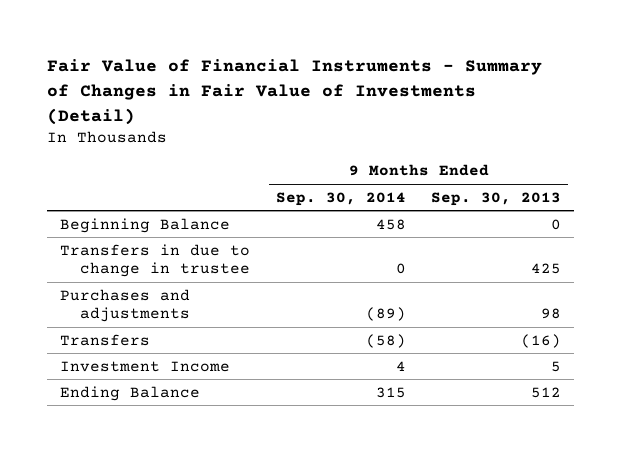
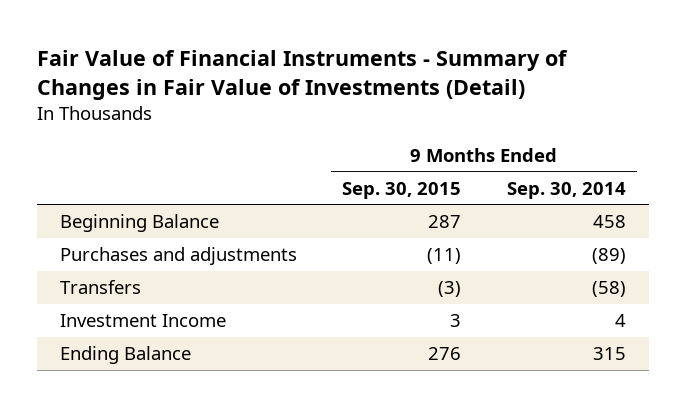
- | 9 Months Ended Sep. 30, 2014 | 9 Months Ended Sep. 30, 2013
+ | 9 Months Ended Sep. 30, 2015 | 9 Months Ended Sep. 30, 2014
- Transfers in due to change in trustee | 0 | 425

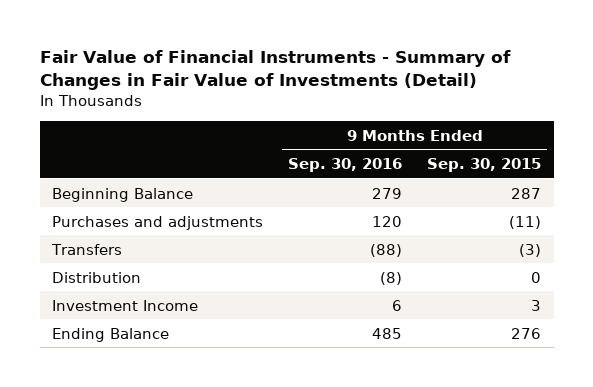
- | 9 Months Ended Sep. 30, 2015 | 9 Months Ended Sep. 30, 2014
+ | 9 Months Ended Sep. 30, 2016 | 9 Months Ended Sep. 30, 2015
+ Distribution | (8) | 0

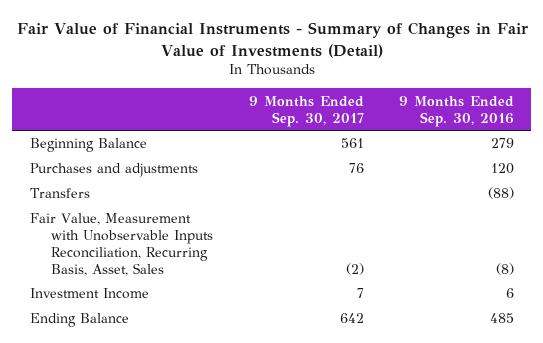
- | 9 Months Ended Sep. 30, 2016 | 9 Months Ended Sep. 30, 2015
+ | 9 Months Ended Sep. 30, 2017 | 9 Months Ended Sep. 30, 2016
- Distribution | (8) | 0
+ Fair Value, Measurement with Unobservable Inputs Reconciliation, Recurring Basis, Asset, Sales | (2) | (8)

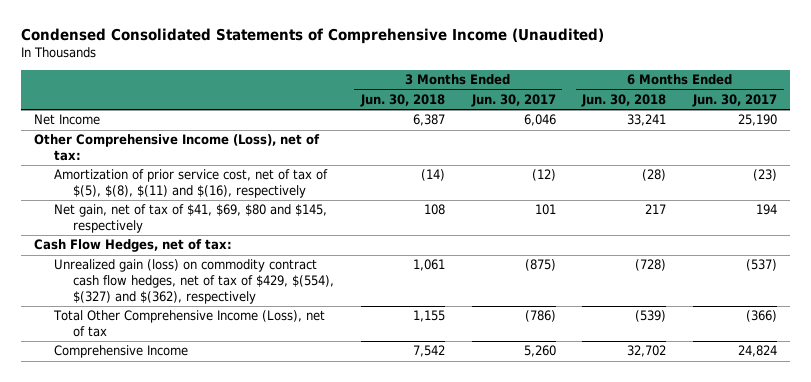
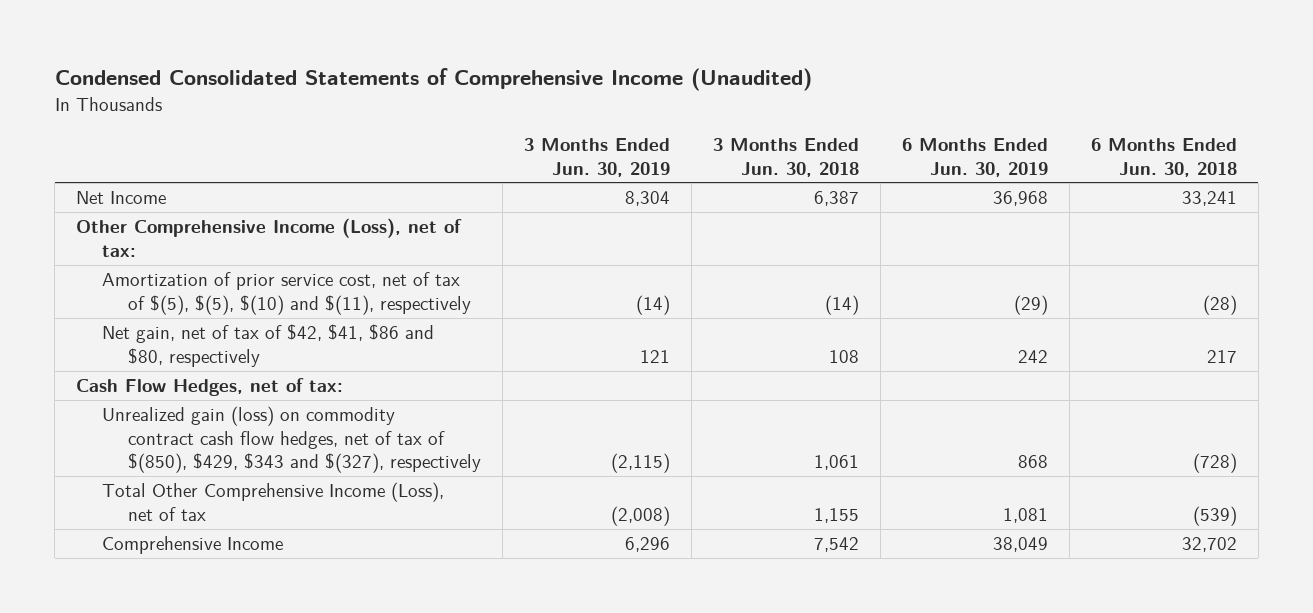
- | 3 Months Ended Jun. 30, 2018 | 3 Months Ended Jun. 30, 2017 | 6 Months Ended Jun. 30, 2018 | 6 Months Ended Jun. 30, 2017
+ | 3 Months Ended Jun. 30, 2019 | 3 Months Ended Jun. 30, 2018 | 6 Months Ended Jun. 30, 2019 | 6 Months Ended Jun. 30, 2018
- Amortization of prior service cost, net of tax of $(5), $(8), $(11) and $(16), respectively | (14) | (12) | (28) | (23)
- Net gain, net of tax of $41, $69, $80 and $145, respectively | 108 | 101 | 217 | 194
+ Amortization of prior service cost, net of tax of $(5), $(5), $(10) and $(11), respectively | (14) | (14) | (29) | (28)
+ Net gain, net of tax of $42, $41, $86 and $80, respectively | 121 | 108 | 242 | 217
- Unrealized gain (loss) on commodity contract cash flow hedges, net of tax of $429, $(554), $(327) and $(362), respectively | 1,061 | (875) | (728) | (537)
+ Unrealized gain (loss) on commodity contract cash flow hedges, net of tax of $(850), $429, $343 and $(327), respectively | (2,115) | 1,061 | 868 | (728)

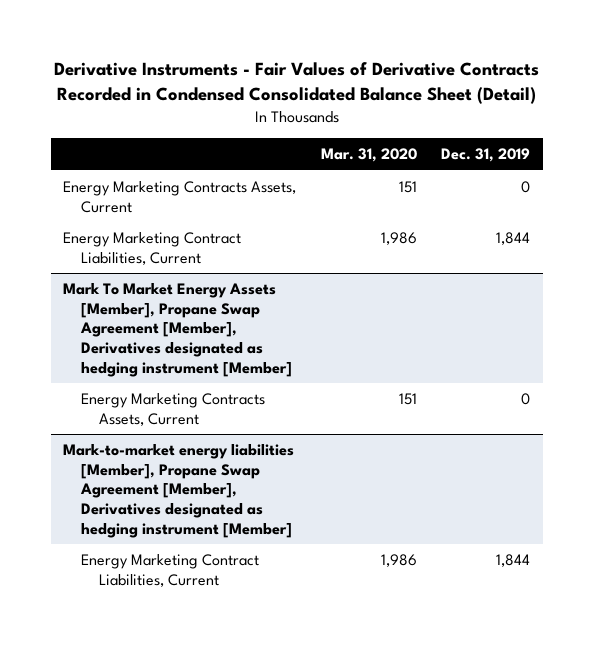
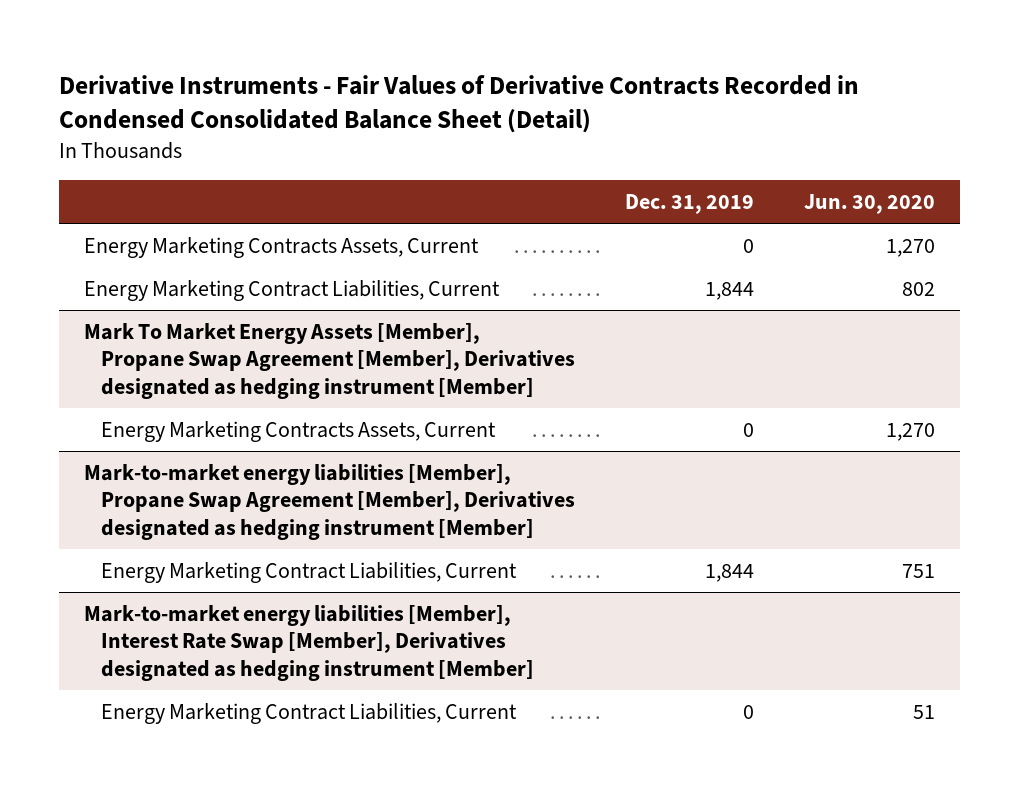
- | Mar. 31, 2020 | Dec. 31, 2019
+ | Dec. 31, 2019 | Jun. 30, 2020
+ Mark-to-market energy liabilities [Member], Interest Rate Swap [Member], Derivatives designated as hedging instrument [Member]
+ Energy Marketing Contract Liabilities, Current | 0 | 51

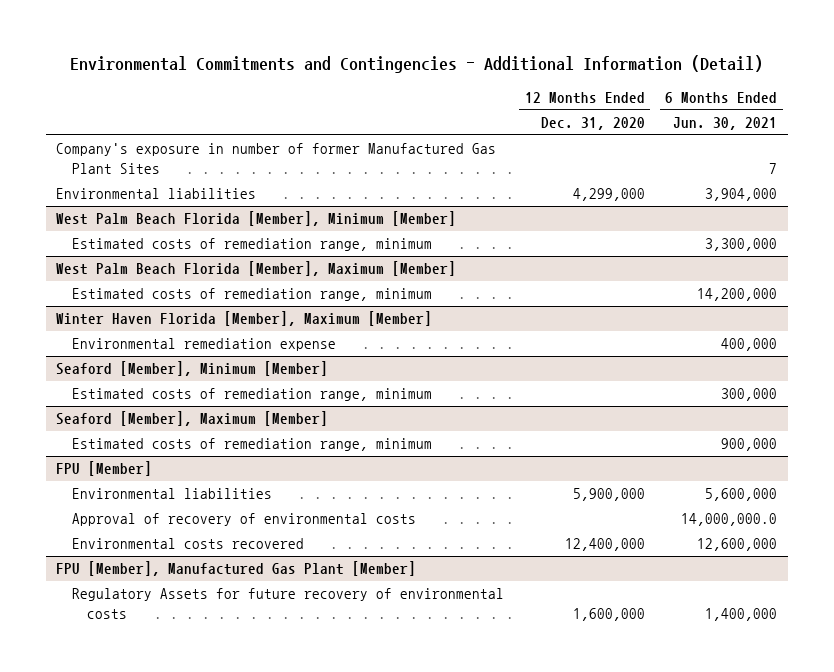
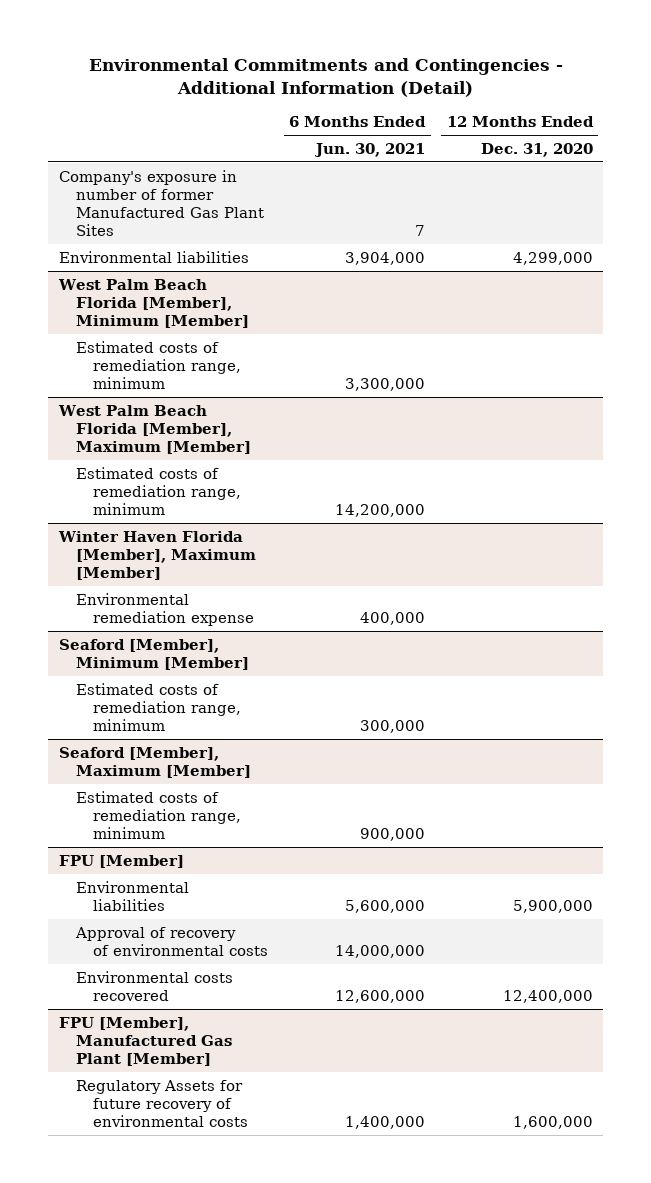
- | 12 Months Ended Dec. 31, 2020 | 6 Months Ended Jun. 30, 2021
+ | 6 Months Ended Jun. 30, 2021 | 12 Months Ended Dec. 31, 2020
@ FPU [Member]
- Approval of recovery of environmental costs | | 14,000,000.0
+ Approval of recovery of environmental costs | 14,000,000 |

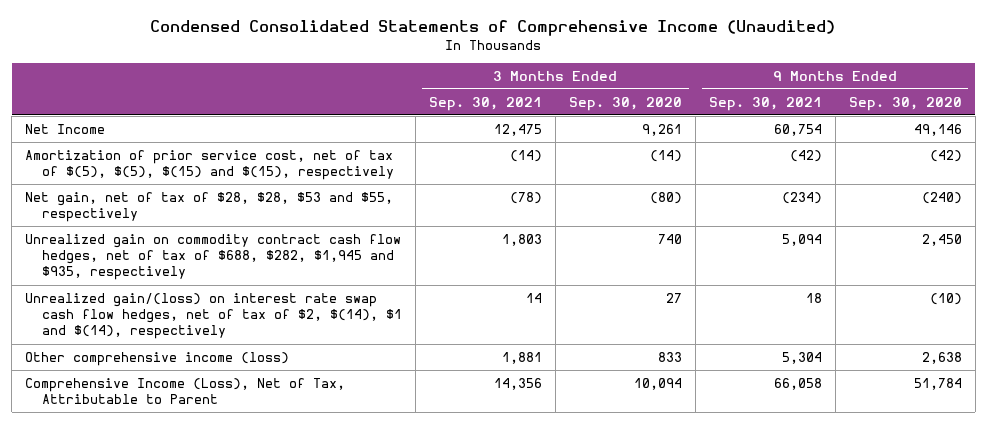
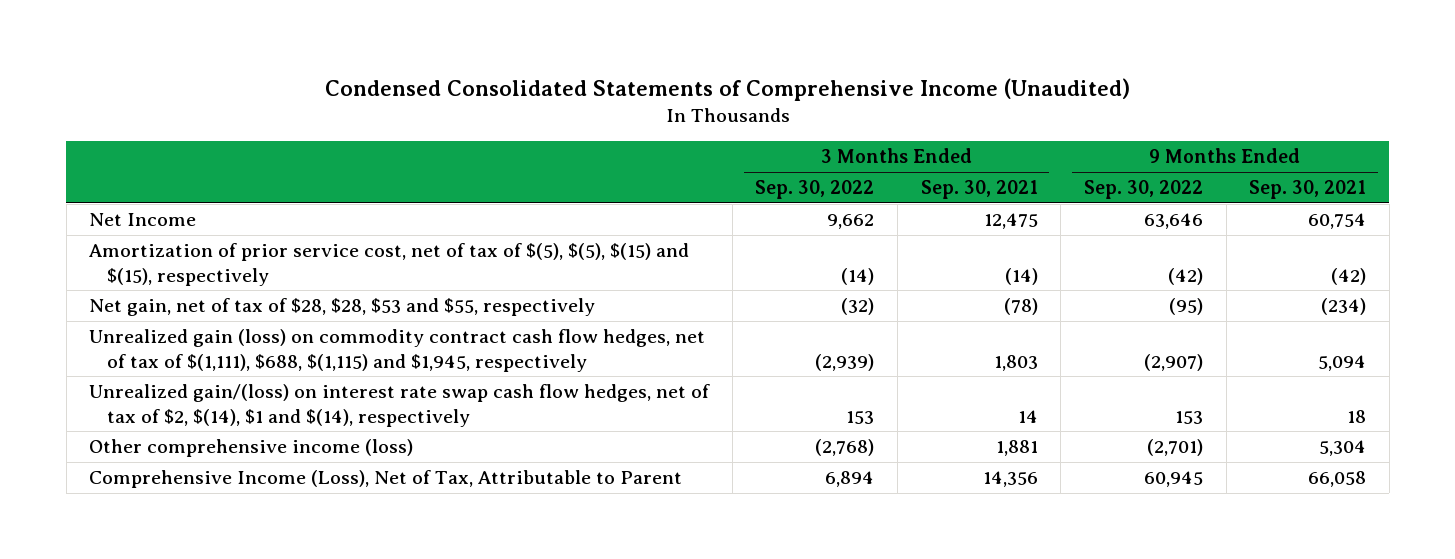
- | 3 Months Ended Sep. 30, 2021 | 3 Months Ended Sep. 30, 2020 | 9 Months Ended Sep. 30, 2021 | 9 Months Ended Sep. 30, 2020
+ | 3 Months Ended Sep. 30, 2022 | 3 Months Ended Sep. 30, 2021 | 9 Months Ended Sep. 30, 2022 | 9 Months Ended Sep. 30, 2021
- Unrealized gain on commodity contract cash flow hedges, net of tax of $688, $282, $1,945 and $935, respectively | 1,803 | 740 | 5,094 | 2,450
+ Unrealized gain (loss) on commodity contract cash flow hedges, net of tax of $(1,111), $688, $(1,115) and $1,945, respectively | (2,939) | 1,803 | (2,907) | 5,094

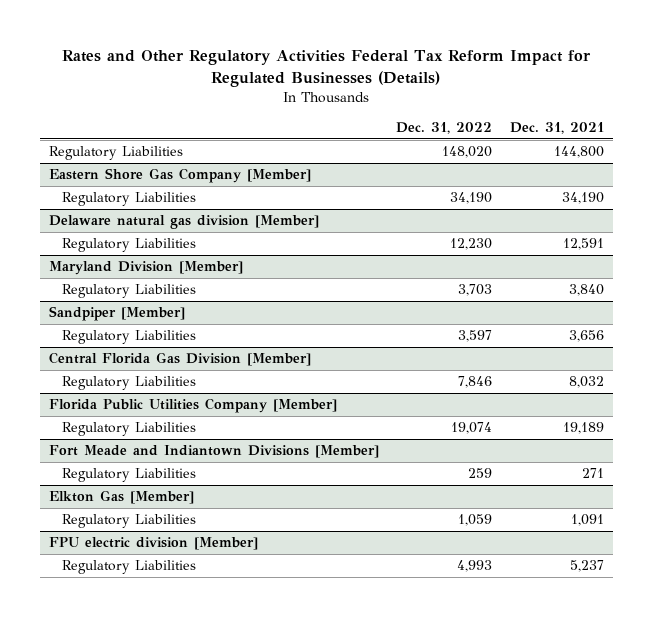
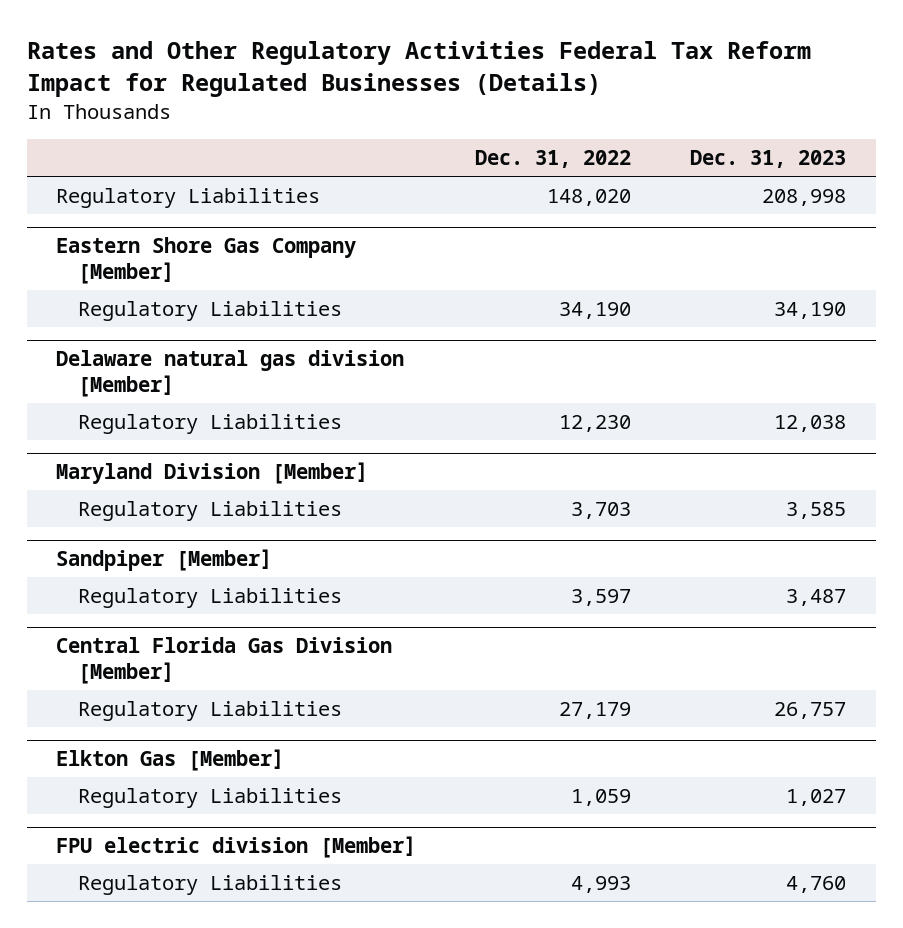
- | Dec. 31, 2022 | Dec. 31, 2021
+ | Dec. 31, 2022 | Dec. 31, 2023
@ Central Florida Gas Division [Member]
- Regulatory Liabilities | 7,846 | 8,032
- Florida Public Utilities Company [Member]
- Regulatory Liabilities | 19,074 | 19,189
- Fort Meade and Indiantown Divisions [Member]
- Regulatory Liabilities | 259 | 271
@ Central Florida Gas Division [Member]
+ Regulatory Liabilities | 27,179 | 26,757

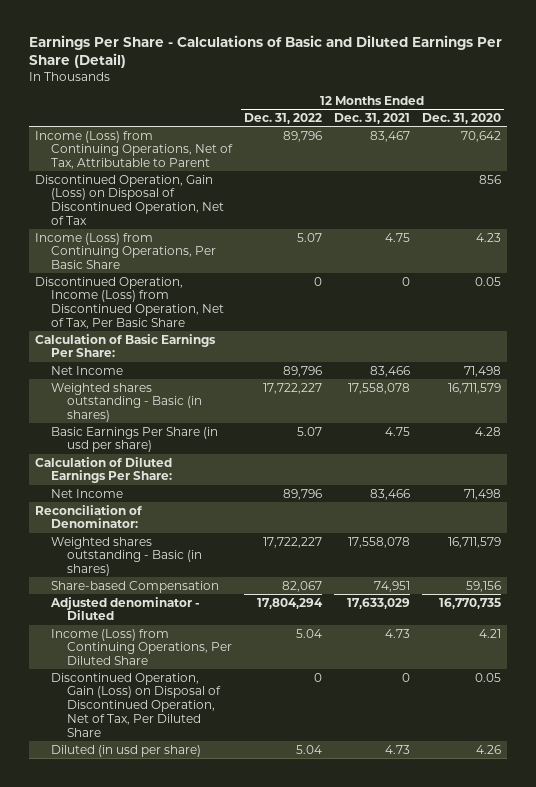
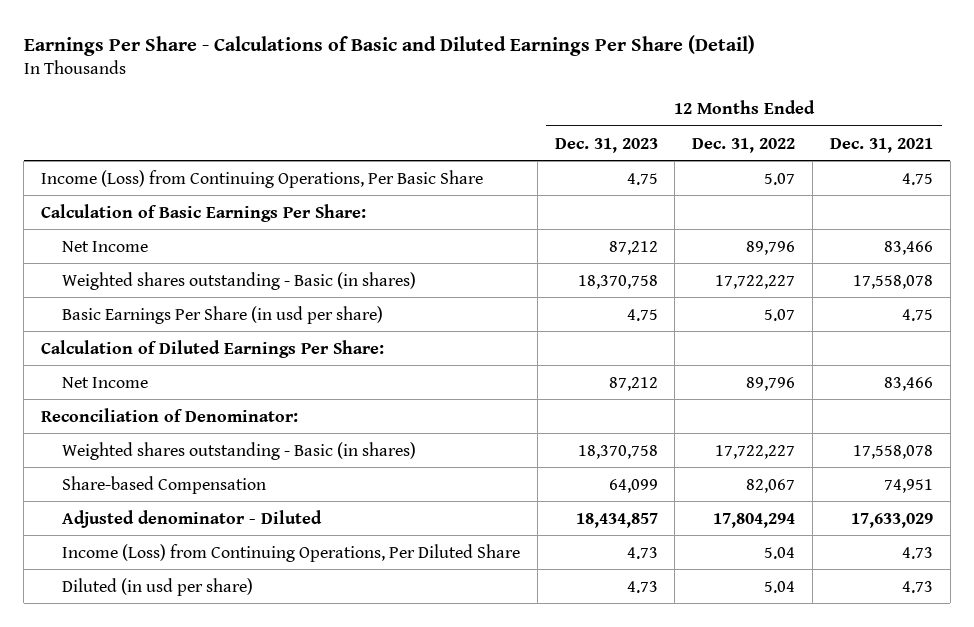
- | 12 Months Ended Dec. 31, 2022 | 12 Months Ended Dec. 31, 2021 | 12 Months Ended Dec. 31, 2020
+ | 12 Months Ended Dec. 31, 2023 | 12 Months Ended Dec. 31, 2022 | 12 Months Ended Dec. 31, 2021
- Income (Loss) from Continuing Operations, Net of Tax, Attributable to Parent | 89,796 | 83,467 | 70,642
- Discontinued Operation, Gain (Loss) on Disposal of Discontinued Operation, Net of Tax | | | 856
- Discontinued Operation, Income (Loss) from Discontinued Operation, Net of Tax, Per Basic Share | 0 | 0 | 0.05
- Discontinued Operation, Gain (Loss) on Disposal of Discontinued Operation, Net of Tax, Per Diluted Share | 0 | 0 | 0.05

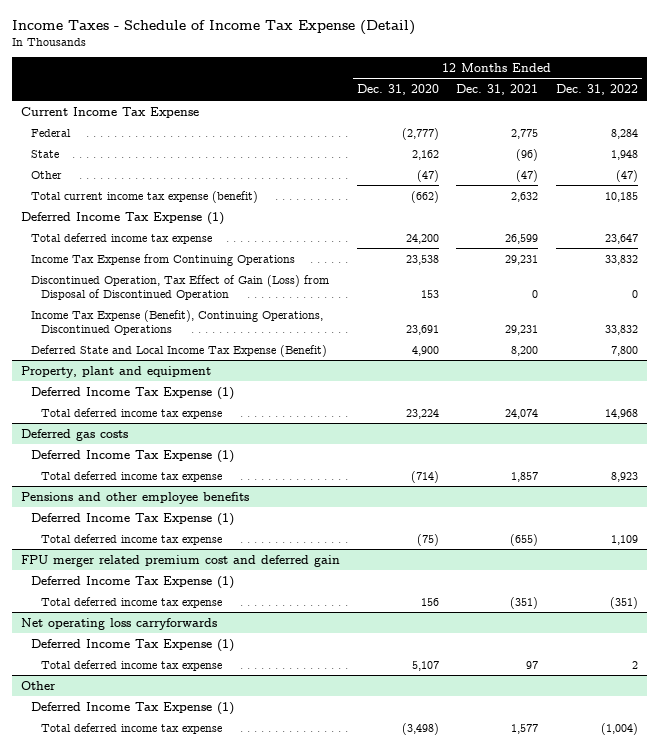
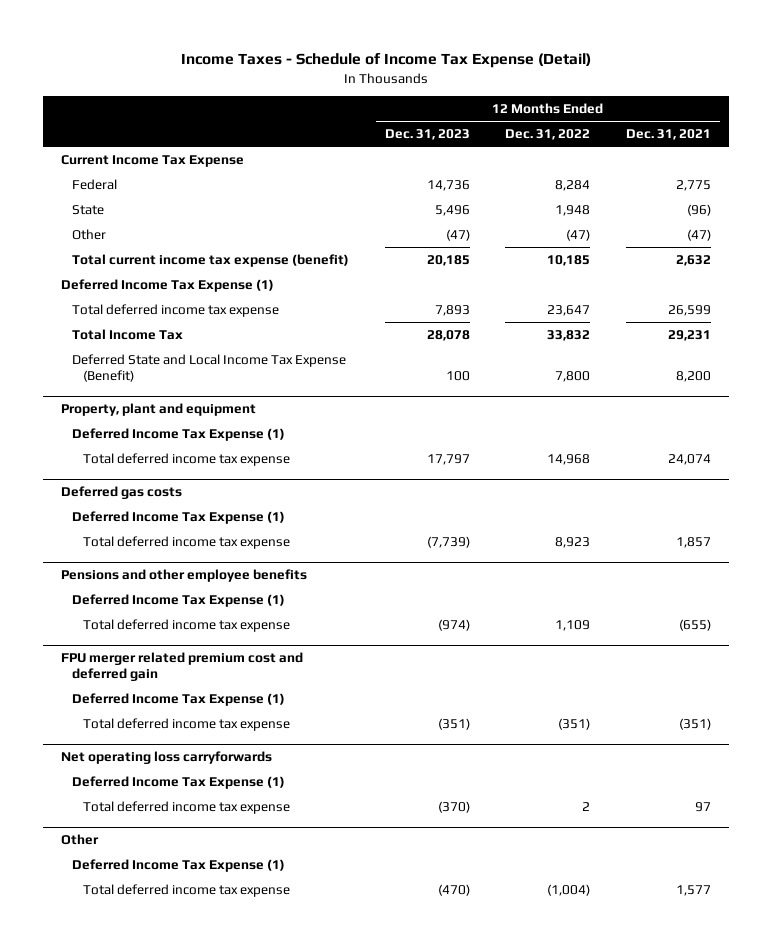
- | 12 Months Ended Dec. 31, 2020 | 12 Months Ended Dec. 31, 2021 | 12 Months Ended Dec. 31, 2022
+ | 12 Months Ended Dec. 31, 2023 | 12 Months Ended Dec. 31, 2022 | 12 Months Ended Dec. 31, 2021
- Income Tax Expense from Continuing Operations | 23,538 | 29,231 | 33,832
- Discontinued Operation, Tax Effect of Gain (Loss) from Disposal of Discontinued Operation | 153 | 0 | 0
- Income Tax Expense (Benefit), Continuing Operations, Discontinued Operations | 23,691 | 29,231 | 33,832
+ Total Income Tax | 28,078 | 33,832 | 29,231

